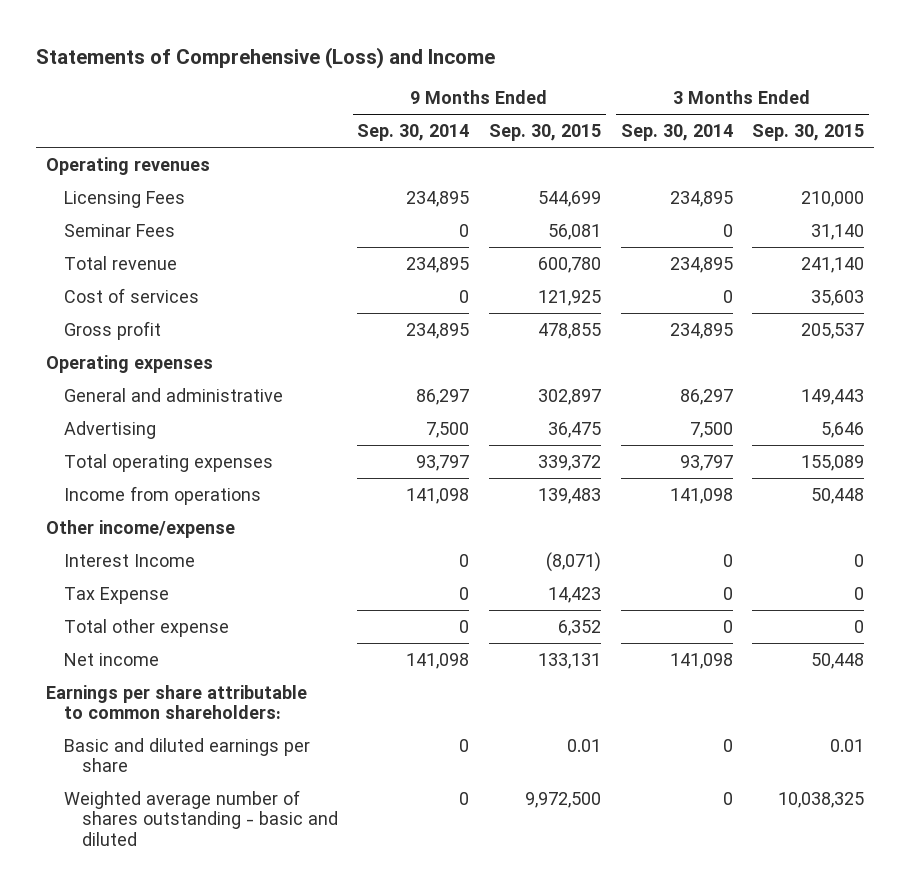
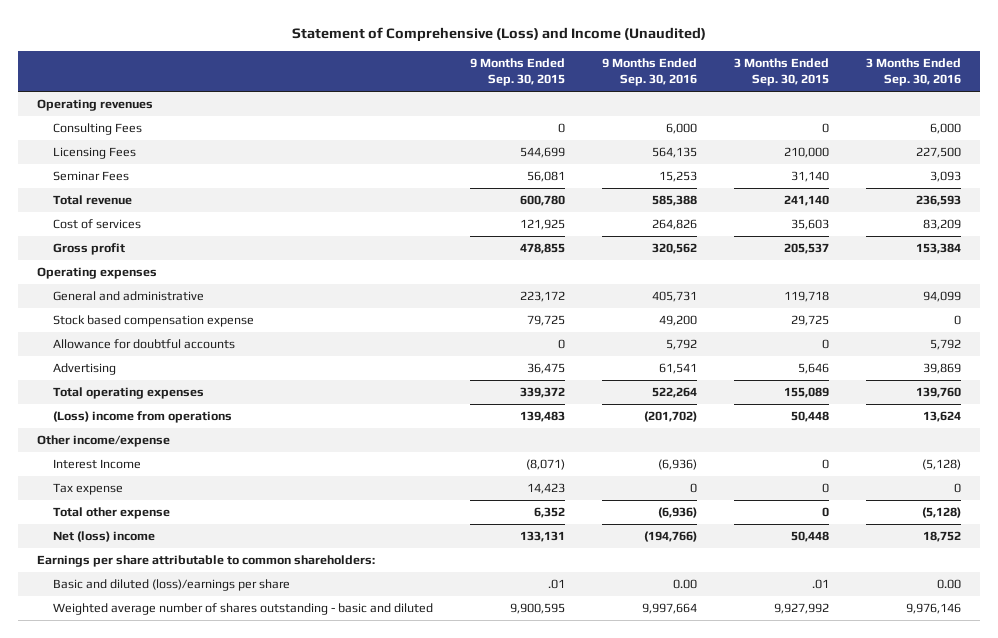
- Statements of Comprehensive (Loss) and Income
+ Statement of Comprehensive (Loss) and Income (Unaudited)
- | 9 Months Ended Sep. 30, 2014 | 9 Months Ended Sep. 30, 2015 | 3 Months Ended Sep. 30, 2014 | 3 Months Ended Sep. 30, 2015
+ | 9 Months Ended Sep. 30, 2015 | 9 Months Ended Sep. 30, 2016 | 3 Months Ended Sep. 30, 2015 | 3 Months Ended Sep. 30, 2016
+ Consulting Fees | 0 | 6,000 | 0 | 6,000
- General and administrative | 86,297 | 302,897 | 86,297 | 149,443
+ General and administrative | 223,172 | 405,731 | 119,718 | 94,099
+ Stock based compensation expense | 79,725 | 49,200 | 29,725 | 0
+ Allowance for doubtful accounts | 0 | 5,792 | 0 | 5,792
- Income from operations | 141,098 | 139,483 | 141,098 | 50,448
+ (Loss) income from operations | 139,483 | (201,702) | 50,448 | 13,624
- Tax Expense | 0 | 14,423 | 0 | 0
+ Tax expense | 14,423 | 0 | 0 | 0
- Net income | 141,098 | 133,131 | 141,098 | 50,448
+ Net (loss) income | 133,131 | (194,766) | 50,448 | 18,752
- Basic and diluted earnings per share | 0 | 0.01 | 0 | 0.01
- Weighted average number of shares outstanding - basic and diluted | 0 | 9,972,500 | 0 | 10,038,325
+ Basic and diluted (loss)/earnings per share | .01 | 0.00 | .01 | 0.00
+ Weighted average number of shares outstanding - basic and diluted | 9,900,595 | 9,997,664 | 9,927,992 | 9,976,146

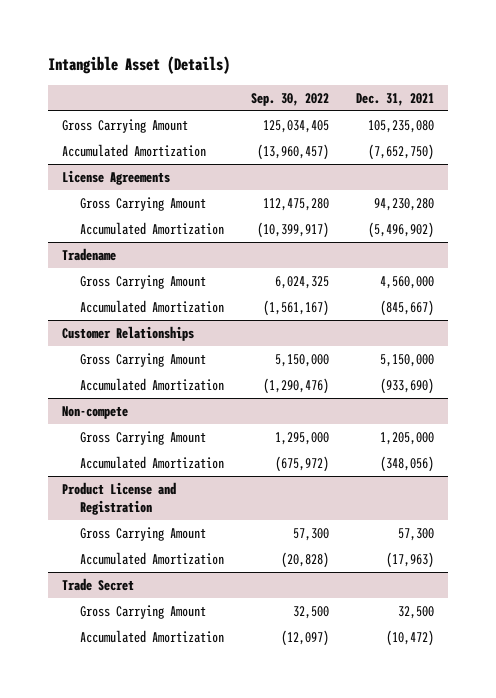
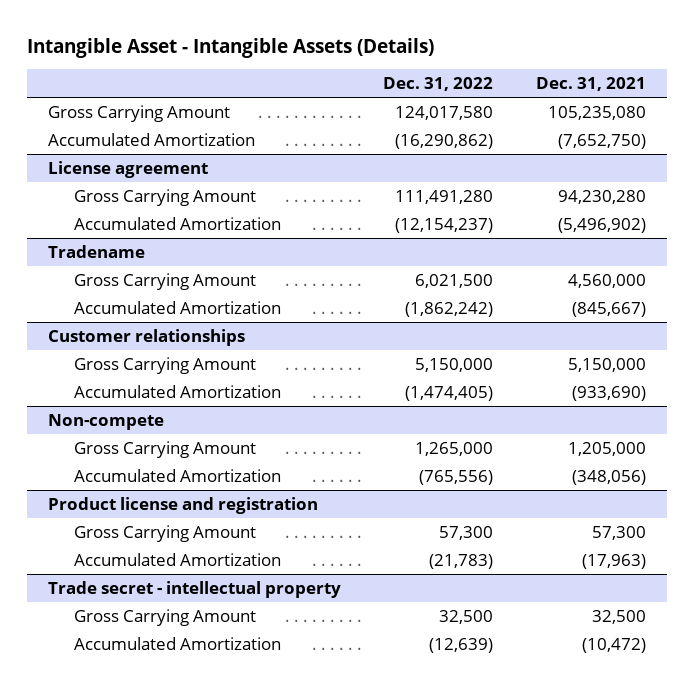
- Intangible Asset (Details)
+ Intangible Asset - Intangible Assets (Details)
- | Sep. 30, 2022 | Dec. 31, 2021
+ | Dec. 31, 2022 | Dec. 31, 2021
- License Agreements
+ License agreement
- Customer Relationships
+ Customer relationships
- Product License and Registration
+ Product license and registration
- Trade Secret
+ Trade secret - intellectual property

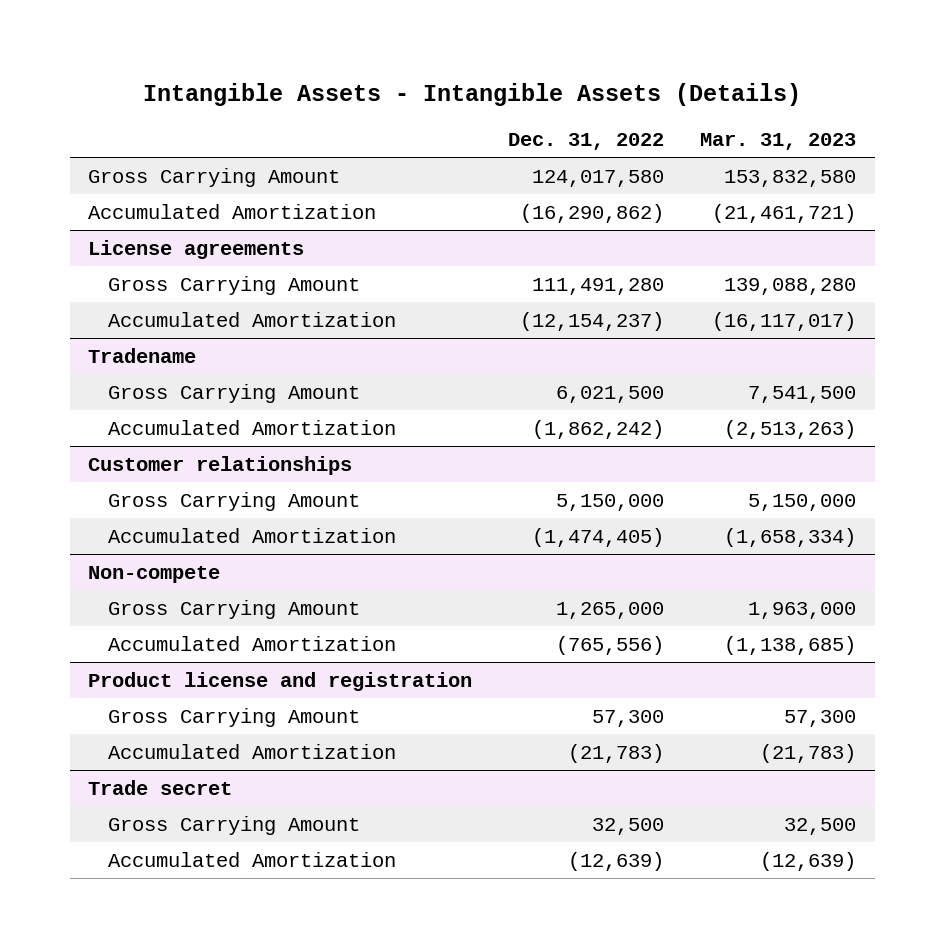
- Intangible Asset - Intangible Assets (Details)
+ Intangible Assets - Intangible Assets (Details)
- | Dec. 31, 2022 | Dec. 31, 2021
+ | Dec. 31, 2022 | Mar. 31, 2023
- License agreement
+ License agreements
- Trade secret - intellectual property
+ Trade secret

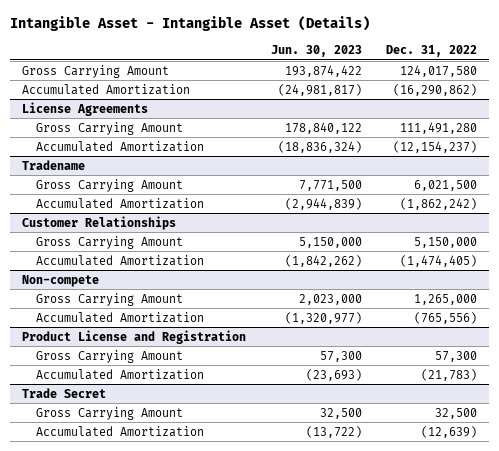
- Intangible Assets - Intangible Assets (Details)
+ Intangible Asset - Intangible Asset (Details)
- | Dec. 31, 2022 | Mar. 31, 2023
+ | Jun. 30, 2023 | Dec. 31, 2022
- License agreements
+ License Agreements
- Customer relationships
+ Customer Relationships
- Product license and registration
+ Product License and Registration
- Trade secret
+ Trade Secret

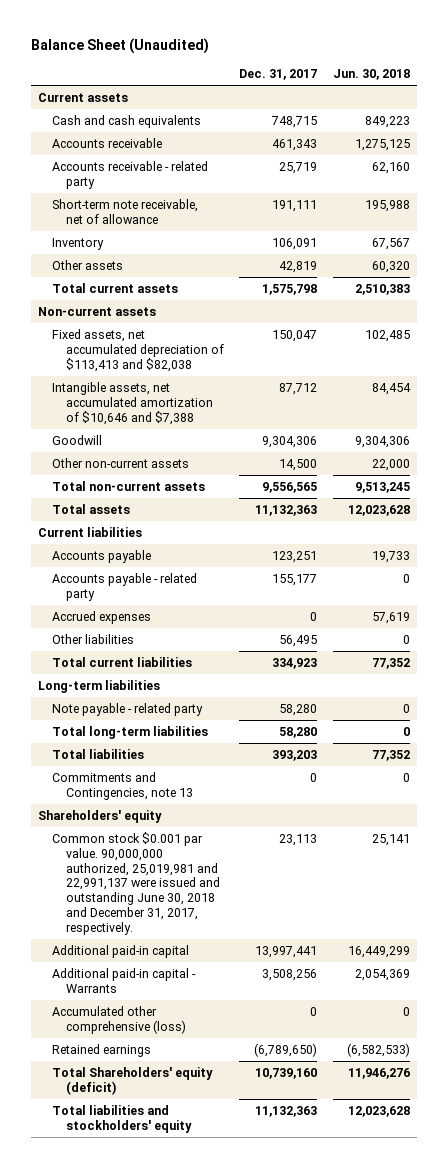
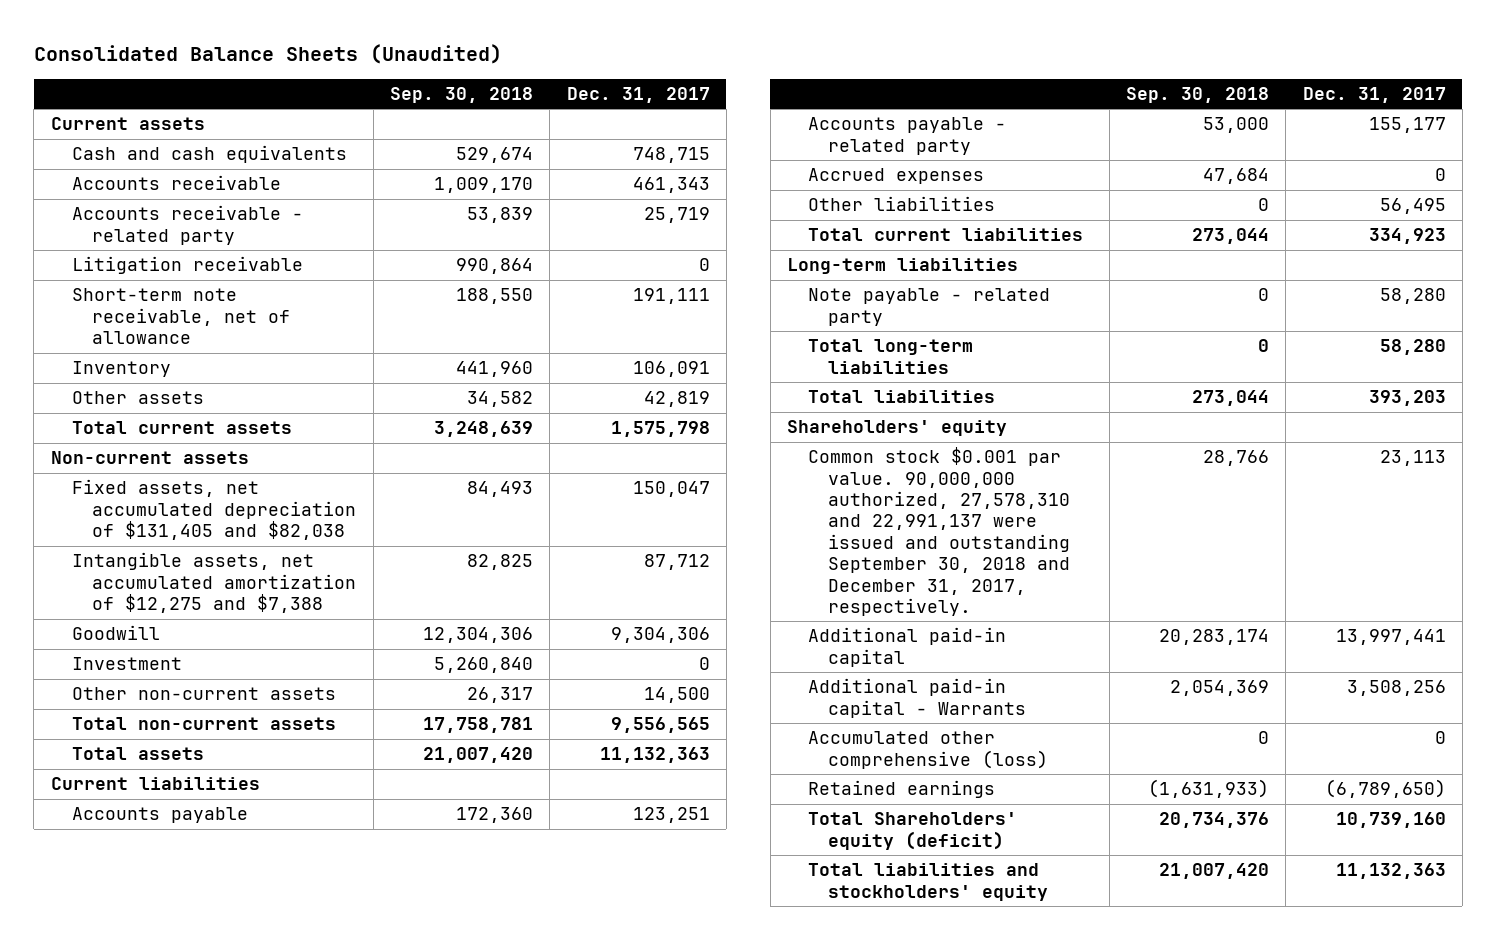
- Balance Sheet (Unaudited)
+ Consolidated Balance Sheets (Unaudited)
- | Dec. 31, 2017 | Jun. 30, 2018
+ | Sep. 30, 2018 | Dec. 31, 2017
+ Litigation receivable | 990,864 | 0
- Fixed assets, net accumulated depreciation of $113,413 and $82,038 | 150,047 | 102,485
- Intangible assets, net accumulated amortization of $10,646 and $7,388 | 87,712 | 84,454
+ Fixed assets, net accumulated depreciation of $131,405 and $82,038 | 84,493 | 150,047
+ Intangible assets, net accumulated amortization of $12,275 and $7,388 | 82,825 | 87,712
+ Investment | 5,260,840 | 0
- Commitments and Contingencies, note 13 | 0 | 0
- Common stock $0.001 par value. 90,000,000 authorized, 25,019,981 and 22,991,137 were issued and outstanding June 30, 2018 and December 31, 2017, respectively. | 23,113 | 25,141
+ Common stock $0.001 par value. 90,000,000 authorized, 27,578,310 and 22,991,137 were issued and outstanding September 30, 2018 and December 31, 2017, respectively. | 28,766 | 23,113

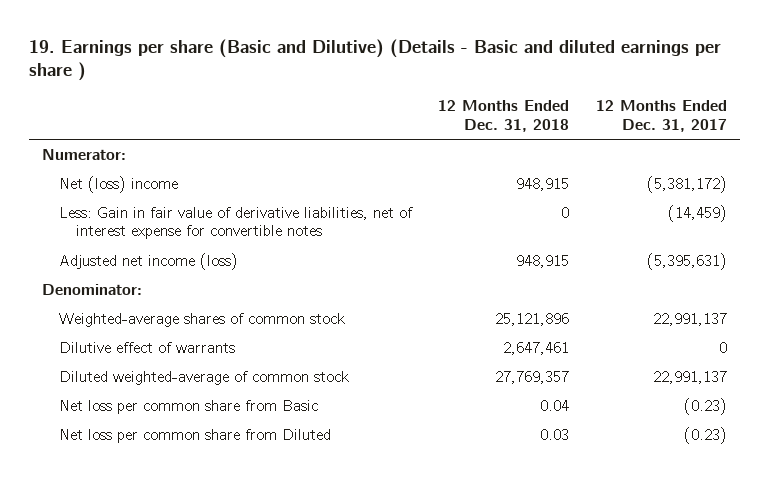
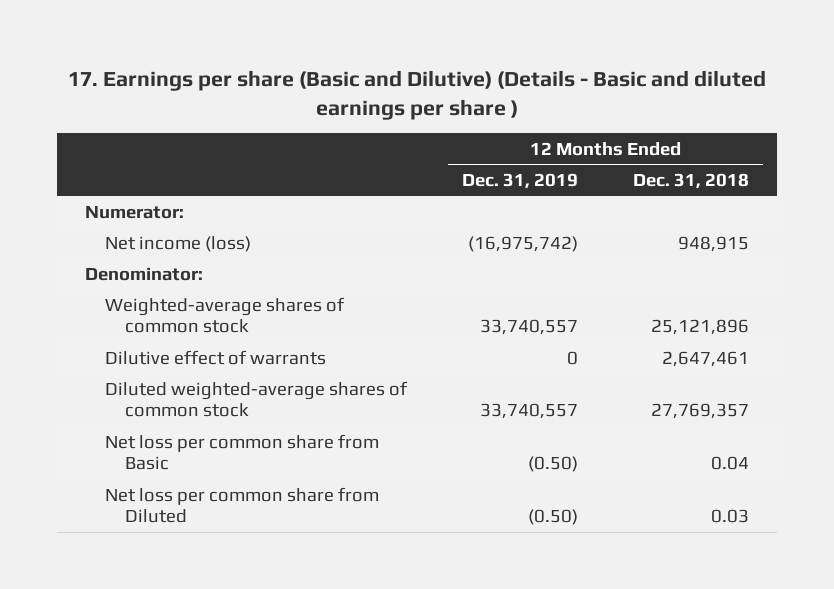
- 19. Earnings per share (Basic and Dilutive) (Details - Basic and diluted earnings per share )
+ 17. Earnings per share (Basic and Dilutive) (Details - Basic and diluted earnings per share )
- | 12 Months Ended Dec. 31, 2018 | 12 Months Ended Dec. 31, 2017
+ | 12 Months Ended Dec. 31, 2019 | 12 Months Ended Dec. 31, 2018
- Net (loss) income | 948,915 | (5,381,172)
- Less: Gain in fair value of derivative liabilities, net of interest expense for convertible notes | 0 | (14,459)
- Adjusted net income (loss) | 948,915 | (5,395,631)
+ Net income (loss) | (16,975,742) | 948,915
- Diluted weighted-average of common stock | 27,769,357 | 22,991,137
+ Diluted weighted-average shares of common stock | 33,740,557 | 27,769,357

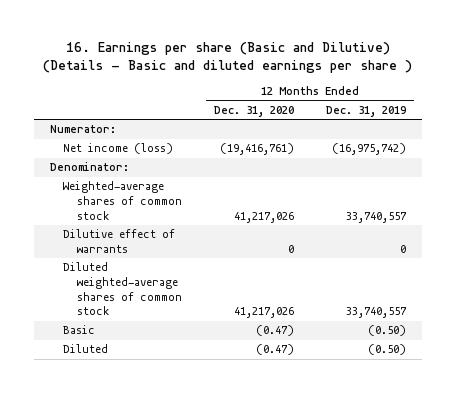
- 17. Earnings per share (Basic and Dilutive) (Details - Basic and diluted earnings per share )
+ 16. Earnings per share (Basic and Dilutive) (Details - Basic and diluted earnings per share )
- | 12 Months Ended Dec. 31, 2019 | 12 Months Ended Dec. 31, 2018
+ | 12 Months Ended Dec. 31, 2020 | 12 Months Ended Dec. 31, 2019
- Net loss per common share from Basic | (0.50) | 0.04
- Net loss per common share from Diluted | (0.50) | 0.03
+ Basic | (0.47) | (0.50)
+ Diluted | (0.47) | (0.50)

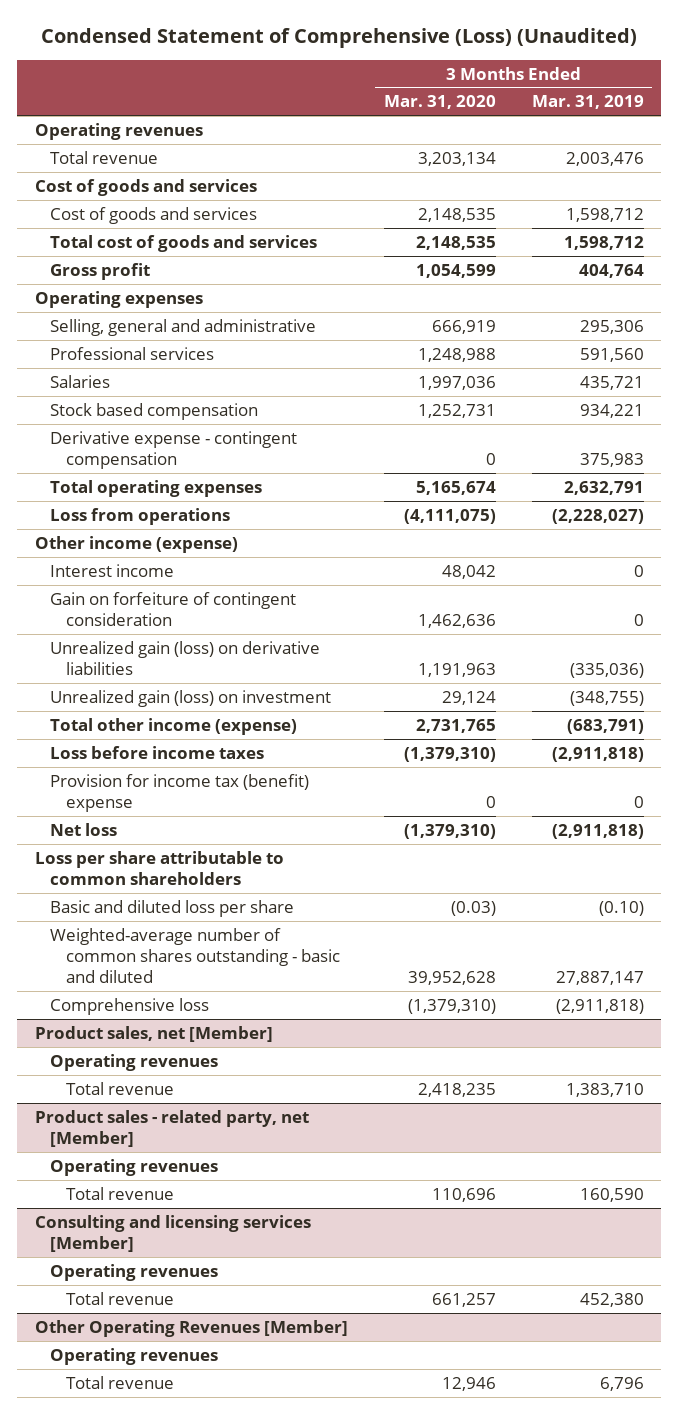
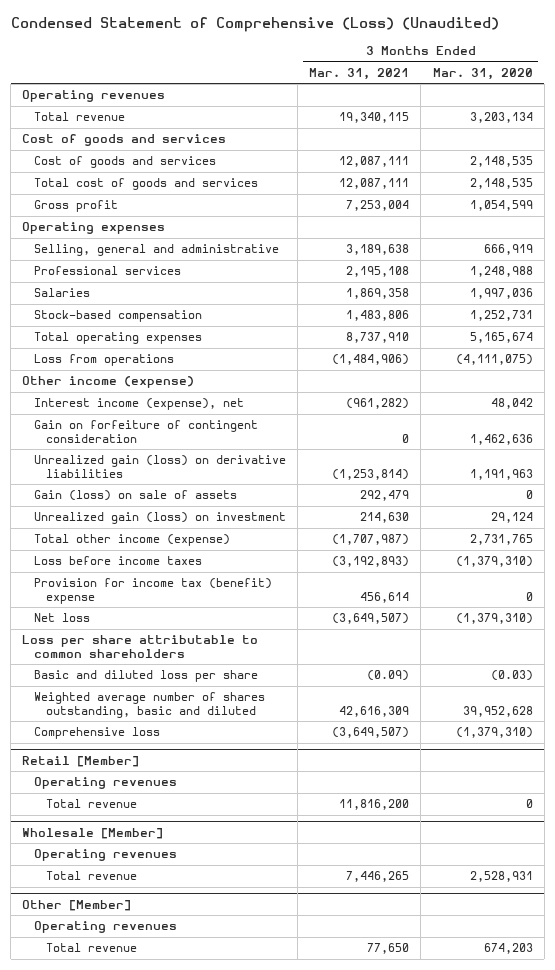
- | 3 Months Ended Mar. 31, 2020 | 3 Months Ended Mar. 31, 2019
+ | 3 Months Ended Mar. 31, 2021 | 3 Months Ended Mar. 31, 2020
- Stock based compensation | 1,252,731 | 934,221
- Derivative expense - contingent compensation | 0 | 375,983
+ Stock-based compensation | 1,483,806 | 1,252,731
- Interest income | 48,042 | 0
+ Interest income (expense), net | (961,282) | 48,042
+ Gain (loss) on sale of assets | 292,479 | 0
- Weighted-average number of common shares outstanding - basic and diluted | 39,952,628 | 27,887,147
+ Weighted average number of shares outstanding, basic and diluted | 42,616,309 | 39,952,628
- Product sales, net [Member]
- Operating revenues
- Total revenue | 2,418,235 | 1,383,710
- Product sales - related party, net [Member]
+ Retail [Member]
- Total revenue | 110,696 | 160,590
- Consulting and licensing services [Member]
+ Total revenue | 11,816,200 | 0
+ Wholesale [Member]
- Total revenue | 661,257 | 452,380
- Other Operating Revenues [Member]
+ Total revenue | 7,446,265 | 2,528,931
+ Other [Member]
- Total revenue | 12,946 | 6,796
+ Total revenue | 77,650 | 674,203

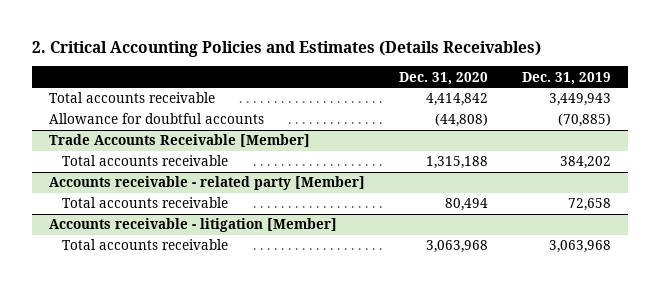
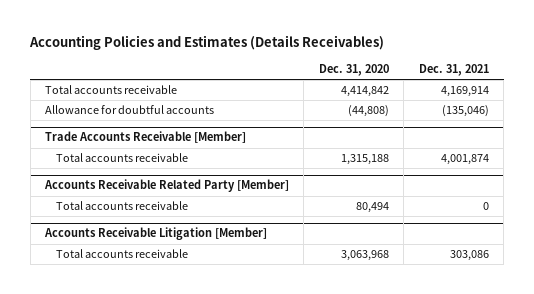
- 2. Critical Accounting Policies and Estimates (Details Receivables)
+ Accounting Policies and Estimates (Details Receivables)
- | Dec. 31, 2020 | Dec. 31, 2019
+ | Dec. 31, 2020 | Dec. 31, 2021
- Accounts receivable - related party [Member]
+ Accounts Receivable Related Party [Member]
- Accounts receivable - litigation [Member]
+ Accounts Receivable Litigation [Member]

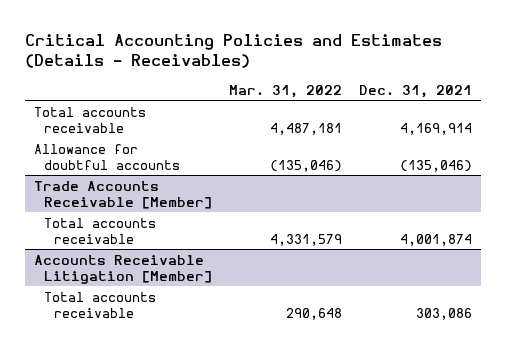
- Accounting Policies and Estimates (Details Receivables)
+ Critical Accounting Policies and Estimates (Details - Receivables)
- | Dec. 31, 2020 | Dec. 31, 2021
+ | Mar. 31, 2022 | Dec. 31, 2021
- Accounts Receivable Related Party [Member]
- Total accounts receivable | 80,494 | 0

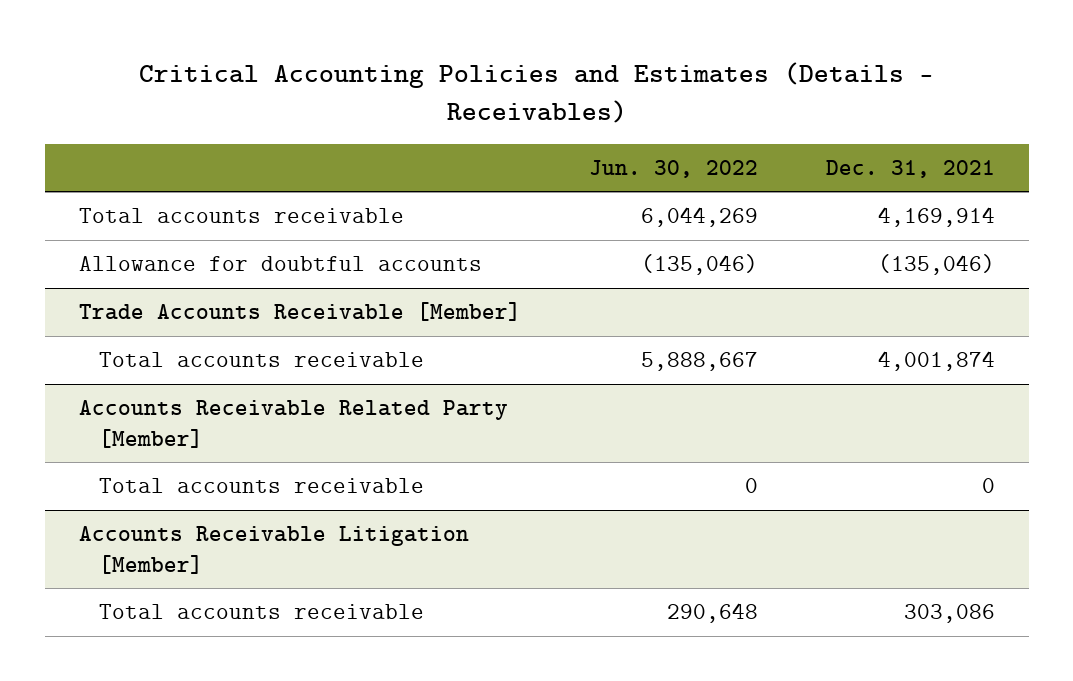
- | Mar. 31, 2022 | Dec. 31, 2021
+ | Jun. 30, 2022 | Dec. 31, 2021
+ Accounts Receivable Related Party [Member]
+ Total accounts receivable | 0 | 0

